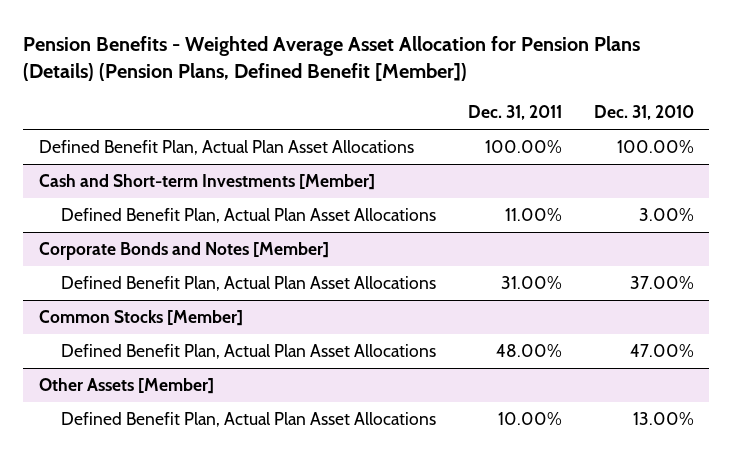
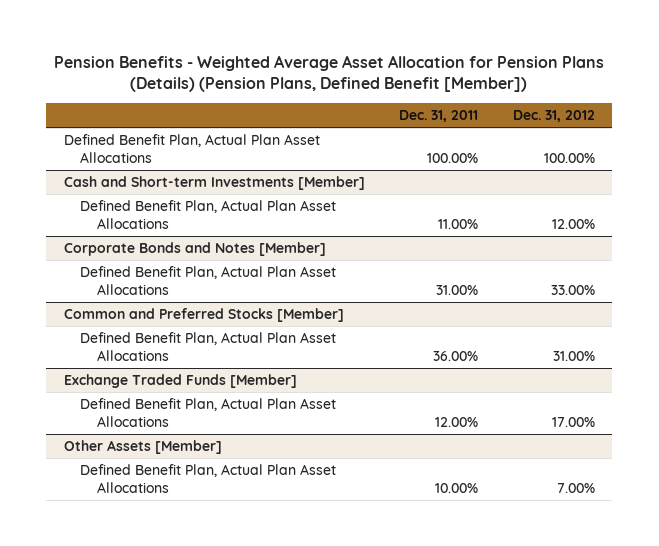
- | Dec. 31, 2011 | Dec. 31, 2010
+ | Dec. 31, 2011 | Dec. 31, 2012
- Common Stocks [Member]
- Defined Benefit Plan, Actual Plan Asset Allocations | 48.00% | 47.00%
+ Common and Preferred Stocks [Member]
+ Defined Benefit Plan, Actual Plan Asset Allocations | 36.00% | 31.00%
+ Exchange Traded Funds [Member]
+ Defined Benefit Plan, Actual Plan Asset Allocations | 12.00% | 17.00%

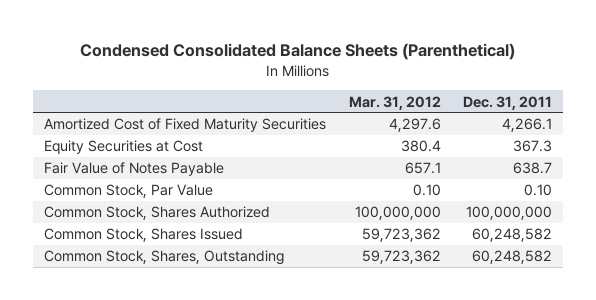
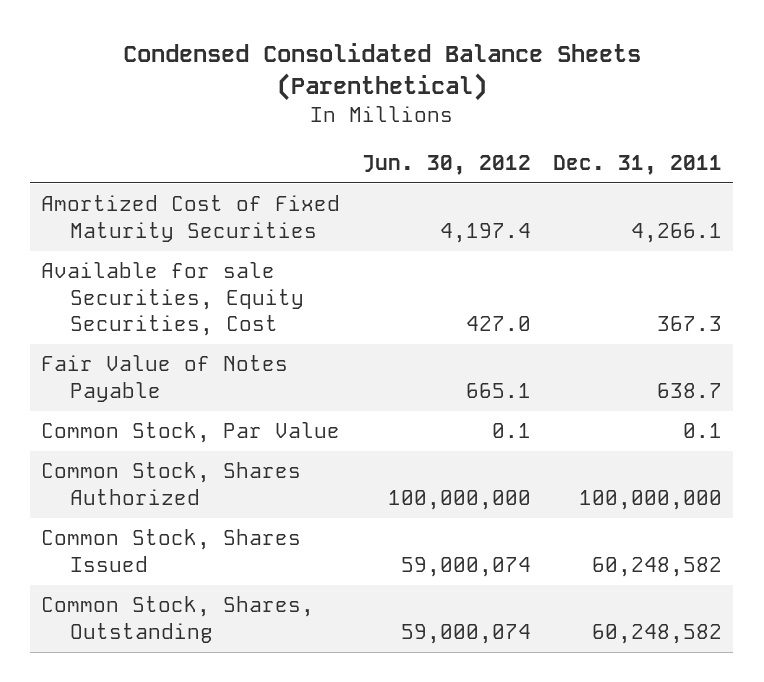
- | Mar. 31, 2012 | Dec. 31, 2011
+ | Jun. 30, 2012 | Dec. 31, 2011
- Equity Securities at Cost | 380.4 | 367.3
+ Available for sale Securities, Equity Securities, Cost | 427.0 | 367.3
- Common Stock, Par Value | 0.10 | 0.10
+ Common Stock, Par Value | 0.1 | 0.1

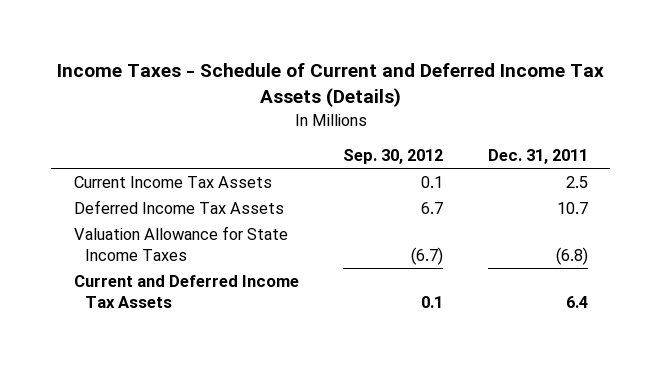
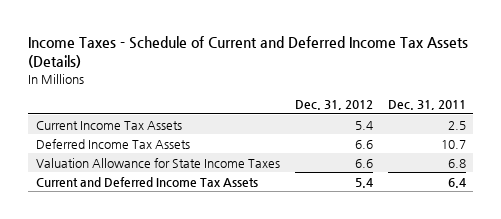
- | Sep. 30, 2012 | Dec. 31, 2011
+ | Dec. 31, 2012 | Dec. 31, 2011
- Valuation Allowance for State Income Taxes | (6.7) | (6.8)
+ Valuation Allowance for State Income Taxes | 6.6 | 6.8

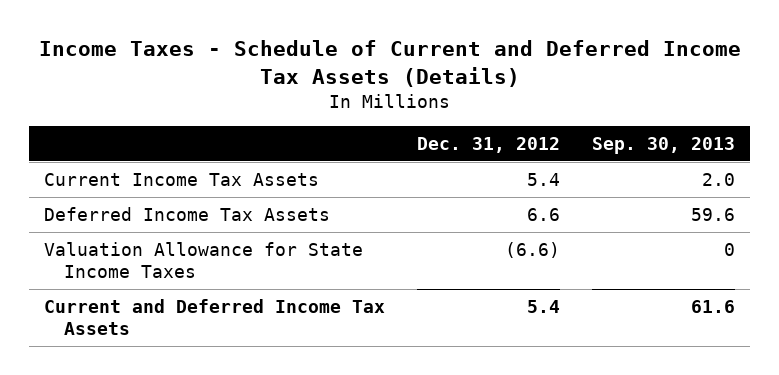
- | Dec. 31, 2012 | Dec. 31, 2011
+ | Dec. 31, 2012 | Sep. 30, 2013
- Valuation Allowance for State Income Taxes | 6.6 | 6.8
+ Valuation Allowance for State Income Taxes | (6.6) | 0

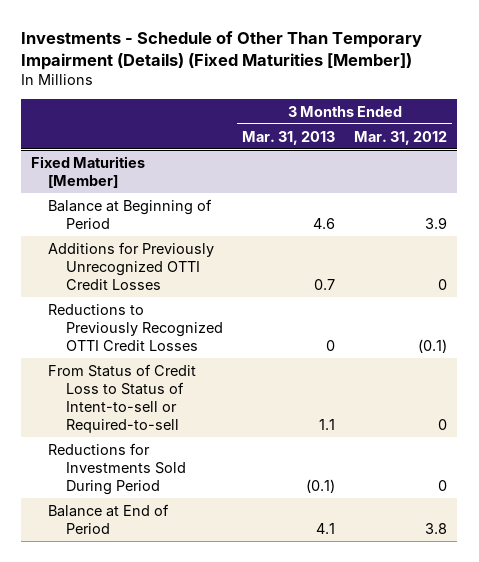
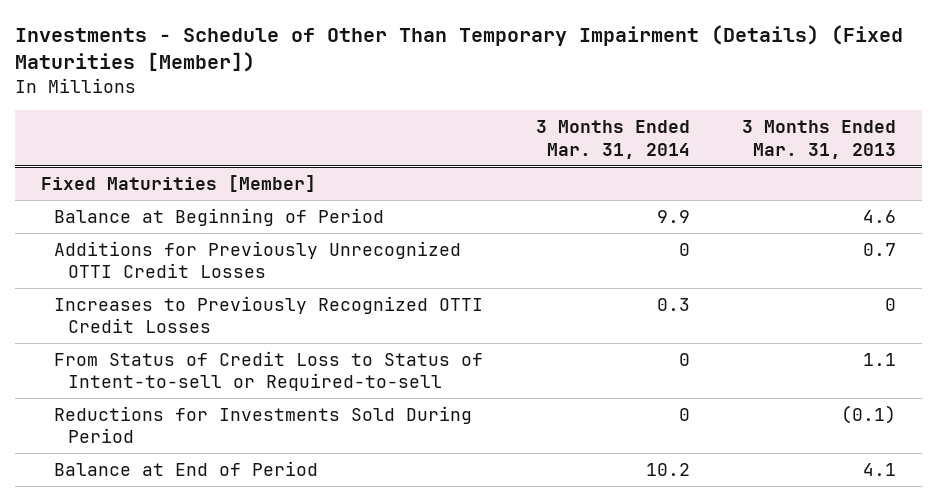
- | 3 Months Ended Mar. 31, 2013 | 3 Months Ended Mar. 31, 2012
+ | 3 Months Ended Mar. 31, 2014 | 3 Months Ended Mar. 31, 2013
@ Fixed Maturities [Member]
- Reductions to Previously Recognized OTTI Credit Losses | 0 | (0.1)
+ Increases to Previously Recognized OTTI Credit Losses | 0.3 | 0

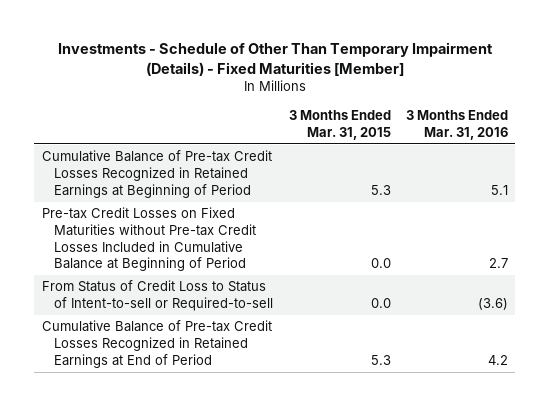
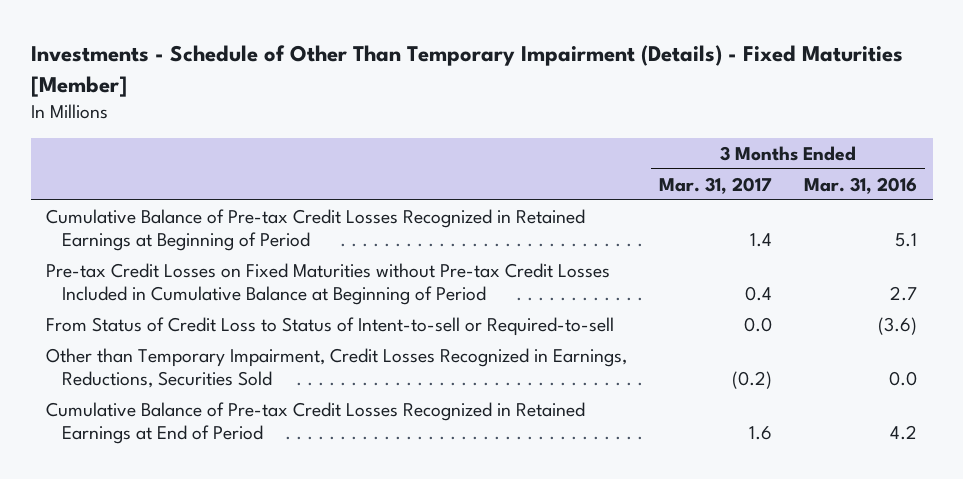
- | 3 Months Ended Mar. 31, 2015 | 3 Months Ended Mar. 31, 2016
+ | 3 Months Ended Mar. 31, 2017 | 3 Months Ended Mar. 31, 2016
+ Other than Temporary Impairment, Credit Losses Recognized in Earnings, Reductions, Securities Sold | (0.2) | 0.0

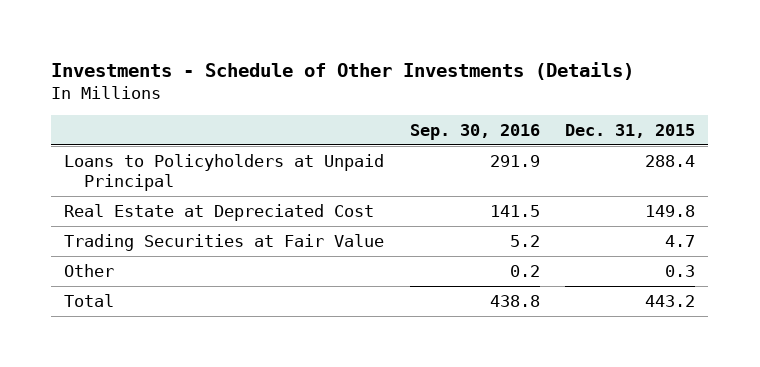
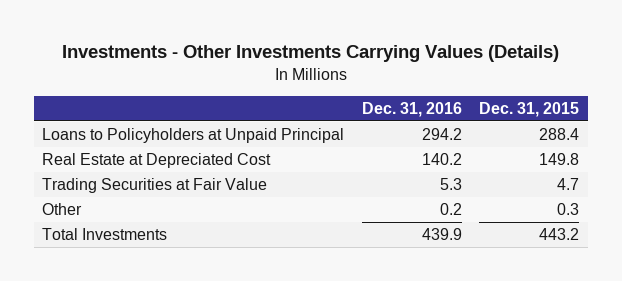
- Investments - Schedule of Other Investments (Details)
+ Investments - Other Investments Carrying Values (Details)
- | Sep. 30, 2016 | Dec. 31, 2015
+ | Dec. 31, 2016 | Dec. 31, 2015
- Total | 438.8 | 443.2
+ Total Investments | 439.9 | 443.2

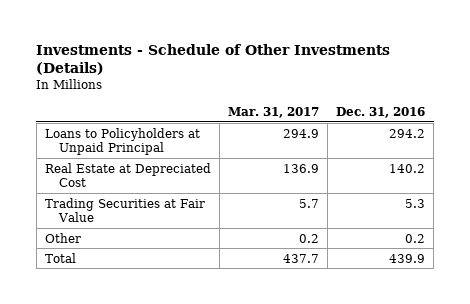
- Investments - Other Investments Carrying Values (Details)
+ Investments - Schedule of Other Investments (Details)
- | Dec. 31, 2016 | Dec. 31, 2015
+ | Mar. 31, 2017 | Dec. 31, 2016
- Total Investments | 439.9 | 443.2
+ Total | 437.7 | 439.9

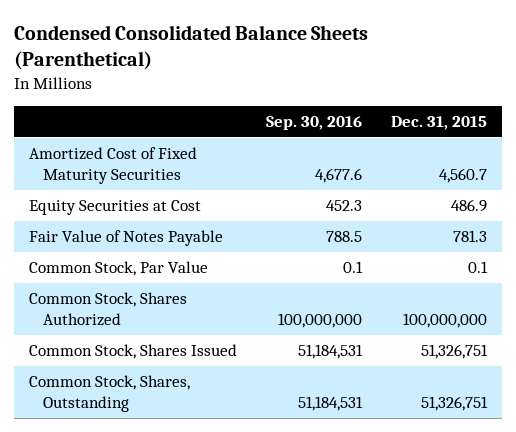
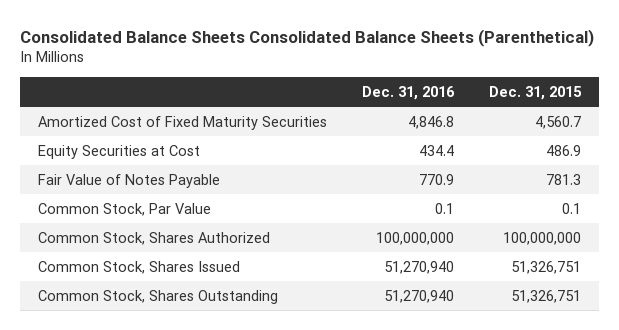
- Condensed Consolidated Balance Sheets (Parenthetical)
+ Consolidated Balance Sheets Consolidated Balance Sheets (Parenthetical)
- | Sep. 30, 2016 | Dec. 31, 2015
+ | Dec. 31, 2016 | Dec. 31, 2015
- Common Stock, Shares, Outstanding | 51,184,531 | 51,326,751
+ Common Stock, Shares Outstanding | 51,270,940 | 51,326,751

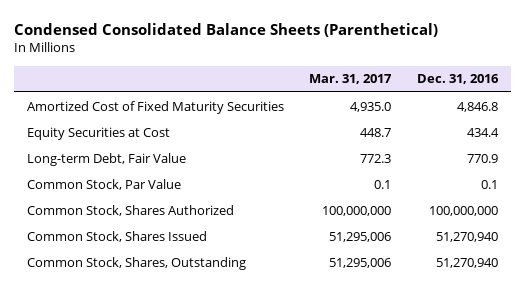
- Consolidated Balance Sheets Consolidated Balance Sheets (Parenthetical)
+ Condensed Consolidated Balance Sheets (Parenthetical)
- | Dec. 31, 2016 | Dec. 31, 2015
+ | Mar. 31, 2017 | Dec. 31, 2016
- Fair Value of Notes Payable | 770.9 | 781.3
+ Long-term Debt, Fair Value | 772.3 | 770.9
- Common Stock, Shares Outstanding | 51,270,940 | 51,326,751
+ Common Stock, Shares, Outstanding | 51,295,006 | 51,270,940

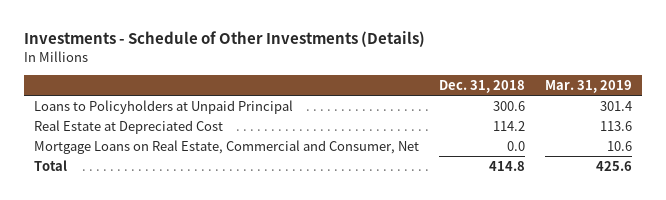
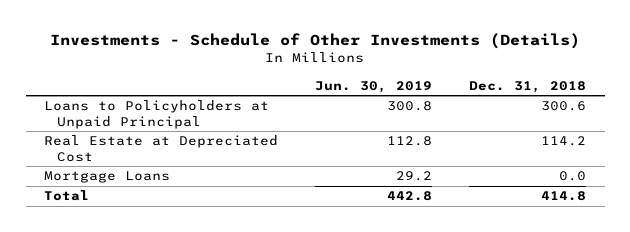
- | Dec. 31, 2018 | Mar. 31, 2019
+ | Jun. 30, 2019 | Dec. 31, 2018
- Mortgage Loans on Real Estate, Commercial and Consumer, Net | 0.0 | 10.6
+ Mortgage Loans | 29.2 | 0.0

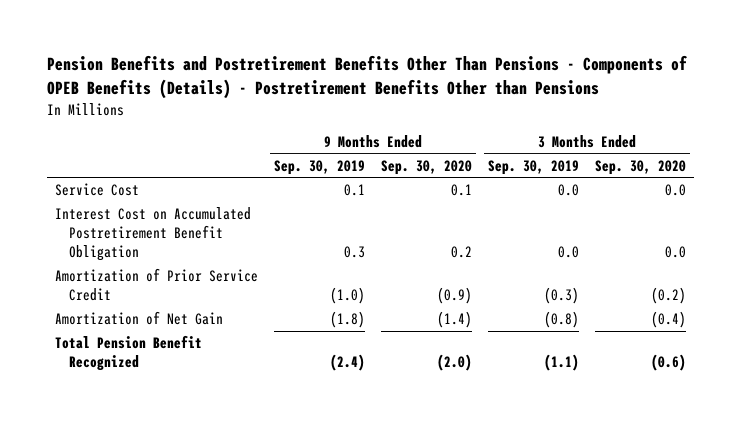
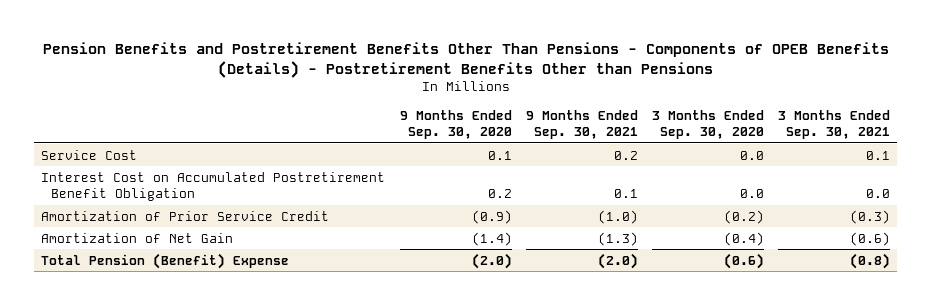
- | 9 Months Ended Sep. 30, 2019 | 9 Months Ended Sep. 30, 2020 | 3 Months Ended Sep. 30, 2019 | 3 Months Ended Sep. 30, 2020
+ | 9 Months Ended Sep. 30, 2020 | 9 Months Ended Sep. 30, 2021 | 3 Months Ended Sep. 30, 2020 | 3 Months Ended Sep. 30, 2021
- Total Pension Benefit Recognized | (2.4) | (2.0) | (1.1) | (0.6)
+ Total Pension (Benefit) Expense | (2.0) | (2.0) | (0.6) | (0.8)

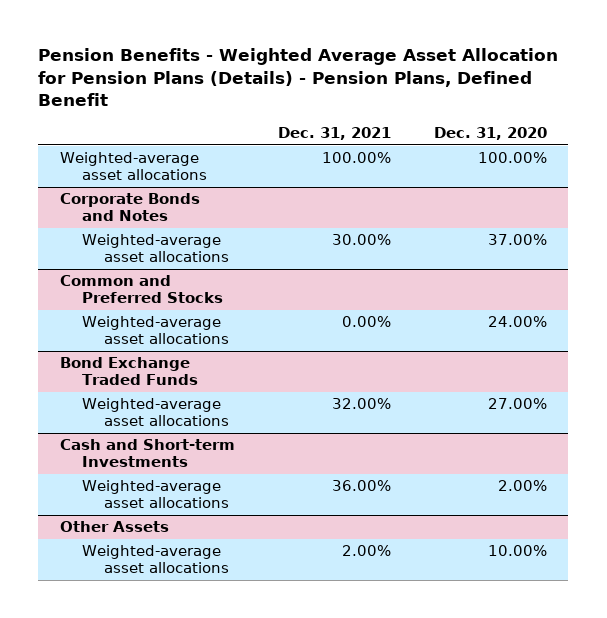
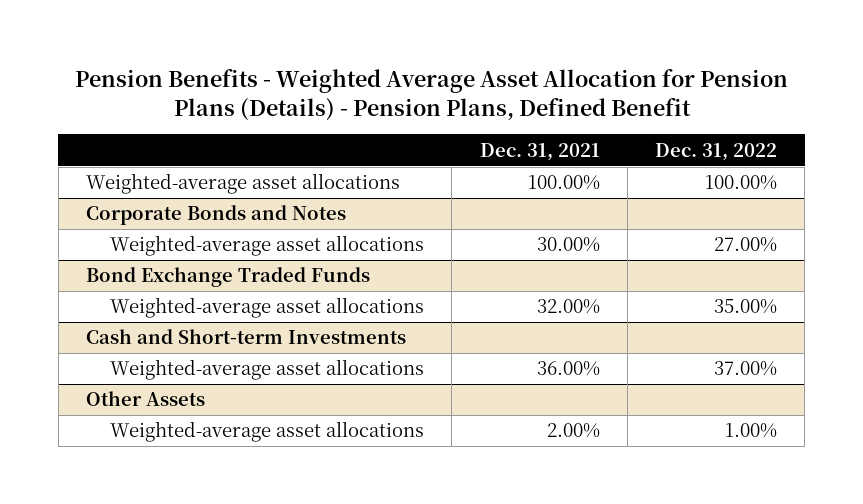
- | Dec. 31, 2021 | Dec. 31, 2020
+ | Dec. 31, 2021 | Dec. 31, 2022
- Common and Preferred Stocks
- Weighted-average asset allocations | 0.00% | 24.00%

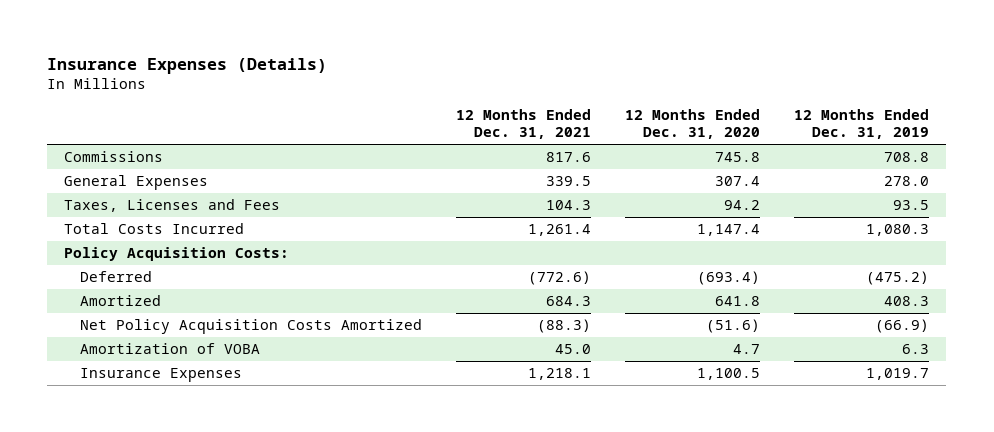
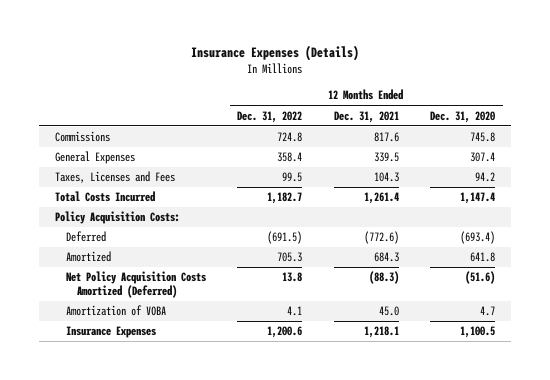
- | 12 Months Ended Dec. 31, 2021 | 12 Months Ended Dec. 31, 2020 | 12 Months Ended Dec. 31, 2019
+ | 12 Months Ended Dec. 31, 2022 | 12 Months Ended Dec. 31, 2021 | 12 Months Ended Dec. 31, 2020
- Net Policy Acquisition Costs Amortized | (88.3) | (51.6) | (66.9)
+ Net Policy Acquisition Costs Amortized (Deferred) | 13.8 | (88.3) | (51.6)

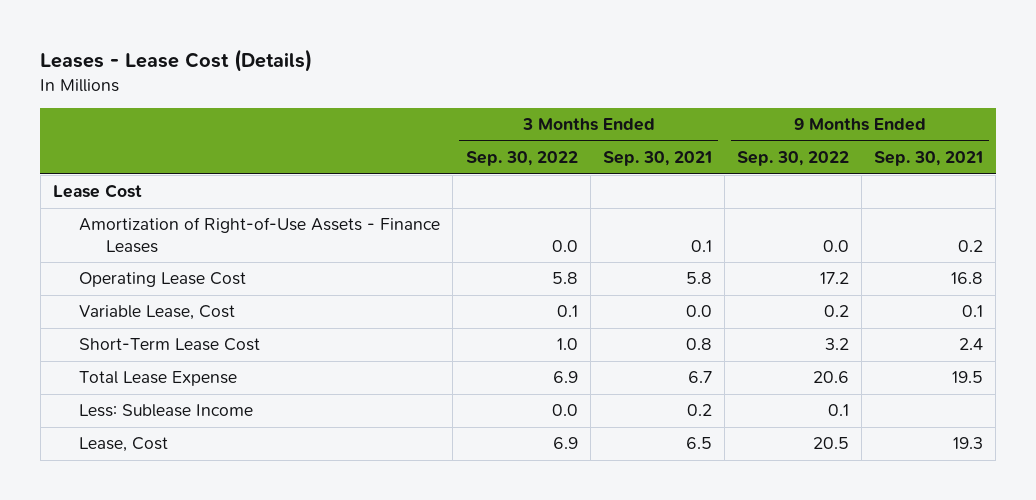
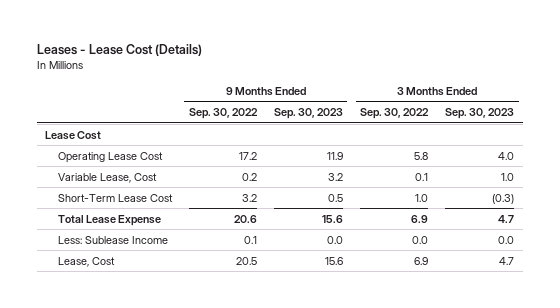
- | 3 Months Ended Sep. 30, 2022 | 3 Months Ended Sep. 30, 2021 | 9 Months Ended Sep. 30, 2022 | 9 Months Ended Sep. 30, 2021
+ | 9 Months Ended Sep. 30, 2022 | 9 Months Ended Sep. 30, 2023 | 3 Months Ended Sep. 30, 2022 | 3 Months Ended Sep. 30, 2023
- Amortization of Right-of-Use Assets - Finance Leases | 0.0 | 0.1 | 0.0 | 0.2

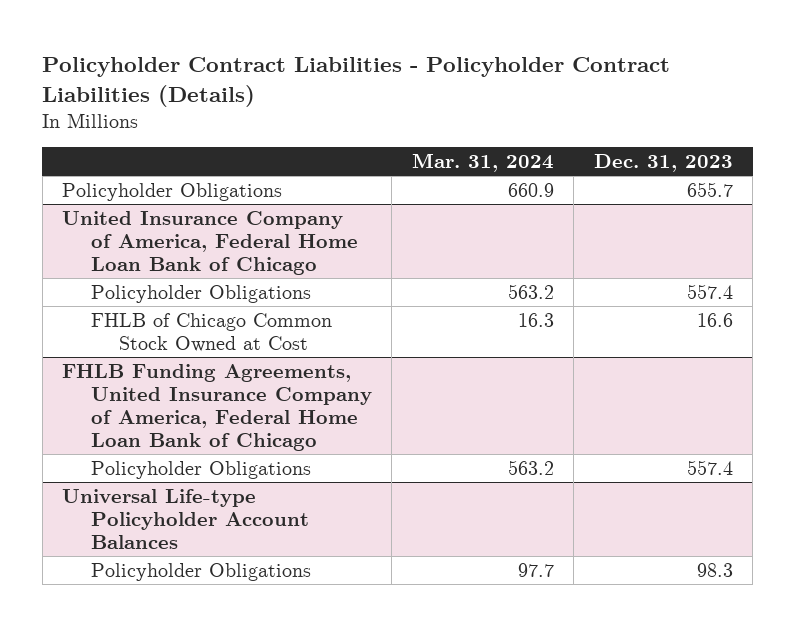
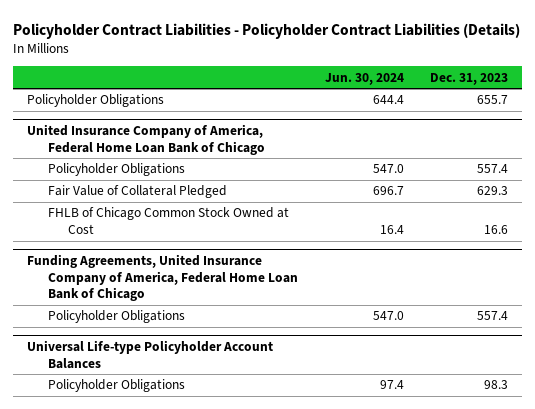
- | Mar. 31, 2024 | Dec. 31, 2023
+ | Jun. 30, 2024 | Dec. 31, 2023
@ United Insurance Company of America, Federal Home Loan Bank of Chicago
+ Fair Value of Collateral Pledged | 696.7 | 629.3
- FHLB Funding Agreements, United Insurance Company of America, Federal Home Loan Bank of Chicago
+ Funding Agreements, United Insurance Company of America, Federal Home Loan Bank of Chicago

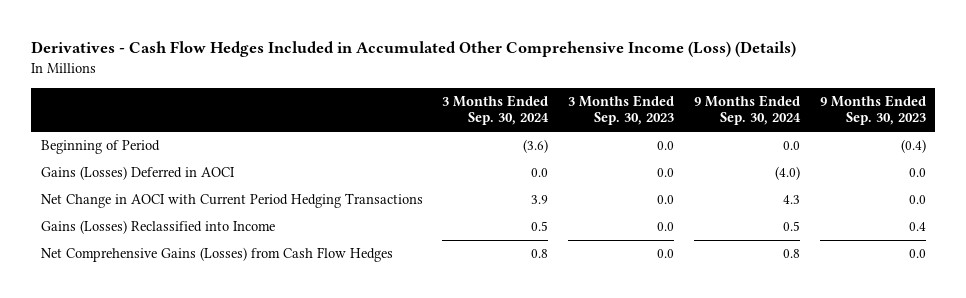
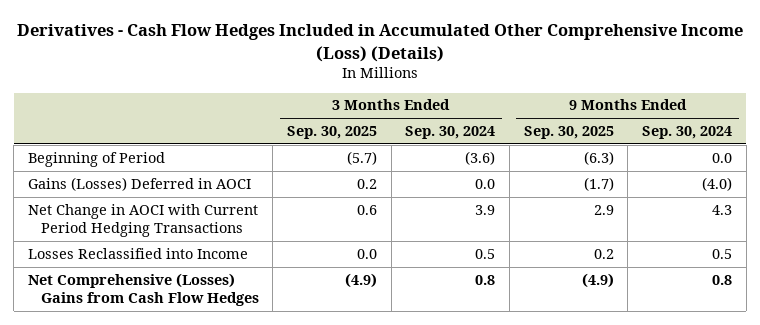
- | 3 Months Ended Sep. 30, 2024 | 3 Months Ended Sep. 30, 2023 | 9 Months Ended Sep. 30, 2024 | 9 Months Ended Sep. 30, 2023
+ | 3 Months Ended Sep. 30, 2025 | 3 Months Ended Sep. 30, 2024 | 9 Months Ended Sep. 30, 2025 | 9 Months Ended Sep. 30, 2024
- Gains (Losses) Reclassified into Income | 0.5 | 0.0 | 0.5 | 0.4
- Net Comprehensive Gains (Losses) from Cash Flow Hedges | 0.8 | 0.0 | 0.8 | 0.0
+ Losses Reclassified into Income | 0.0 | 0.5 | 0.2 | 0.5
+ Net Comprehensive (Losses) Gains from Cash Flow Hedges | (4.9) | 0.8 | (4.9) | 0.8

